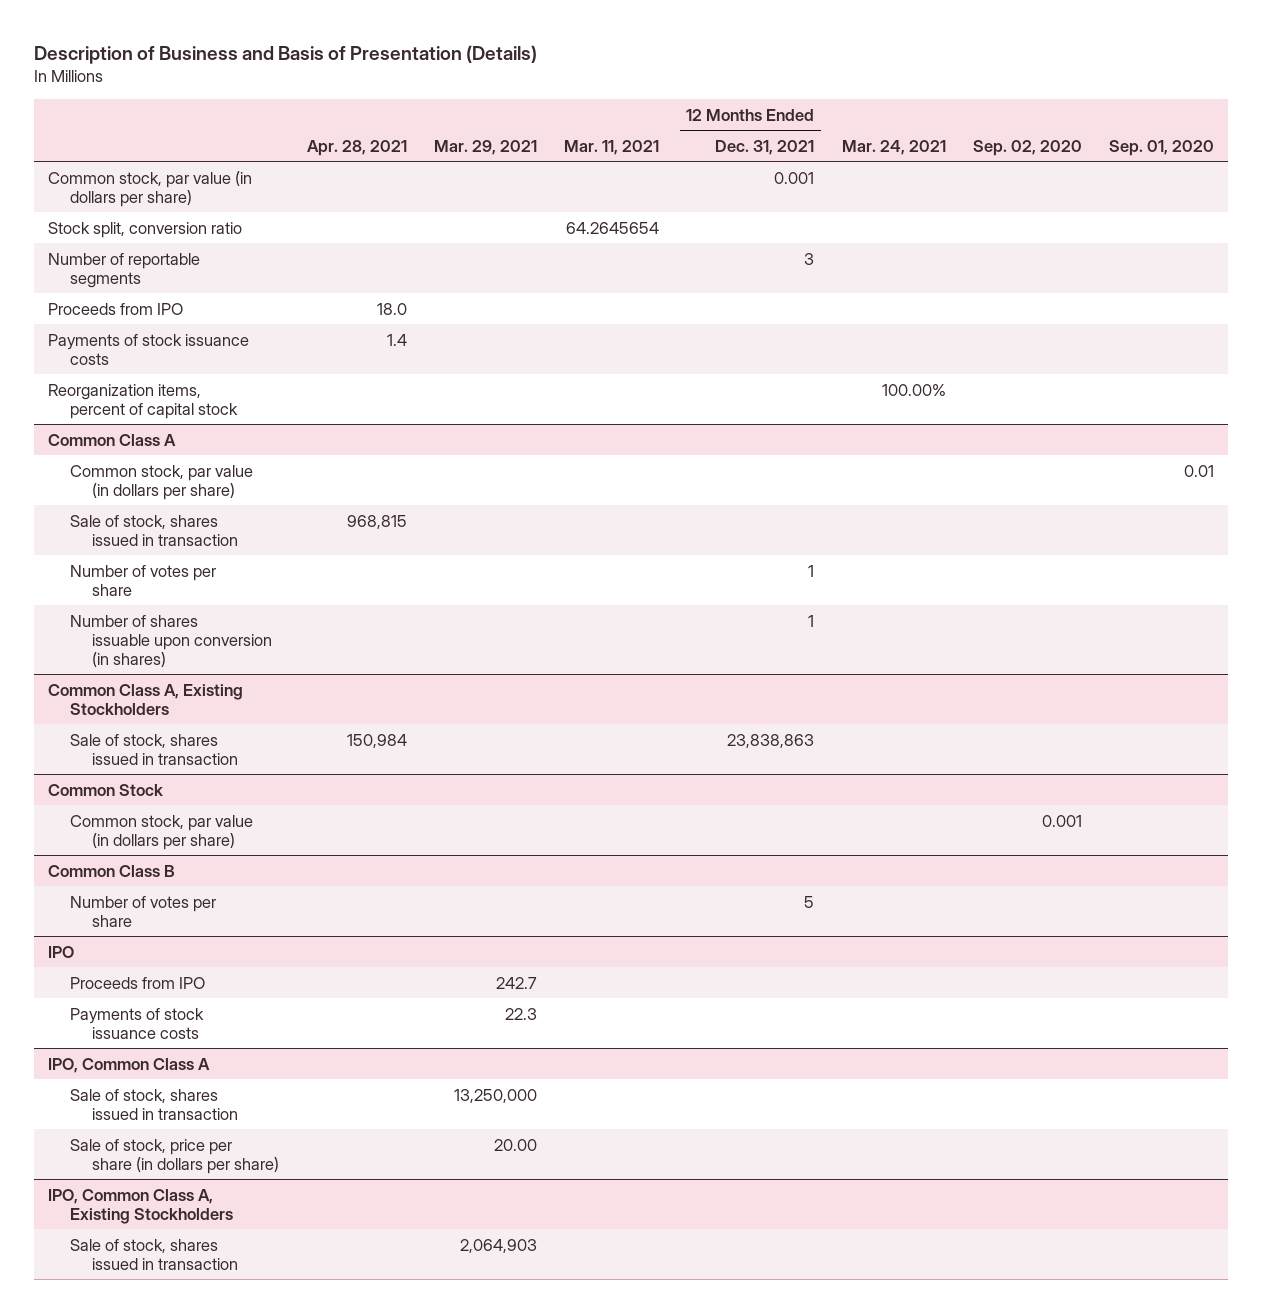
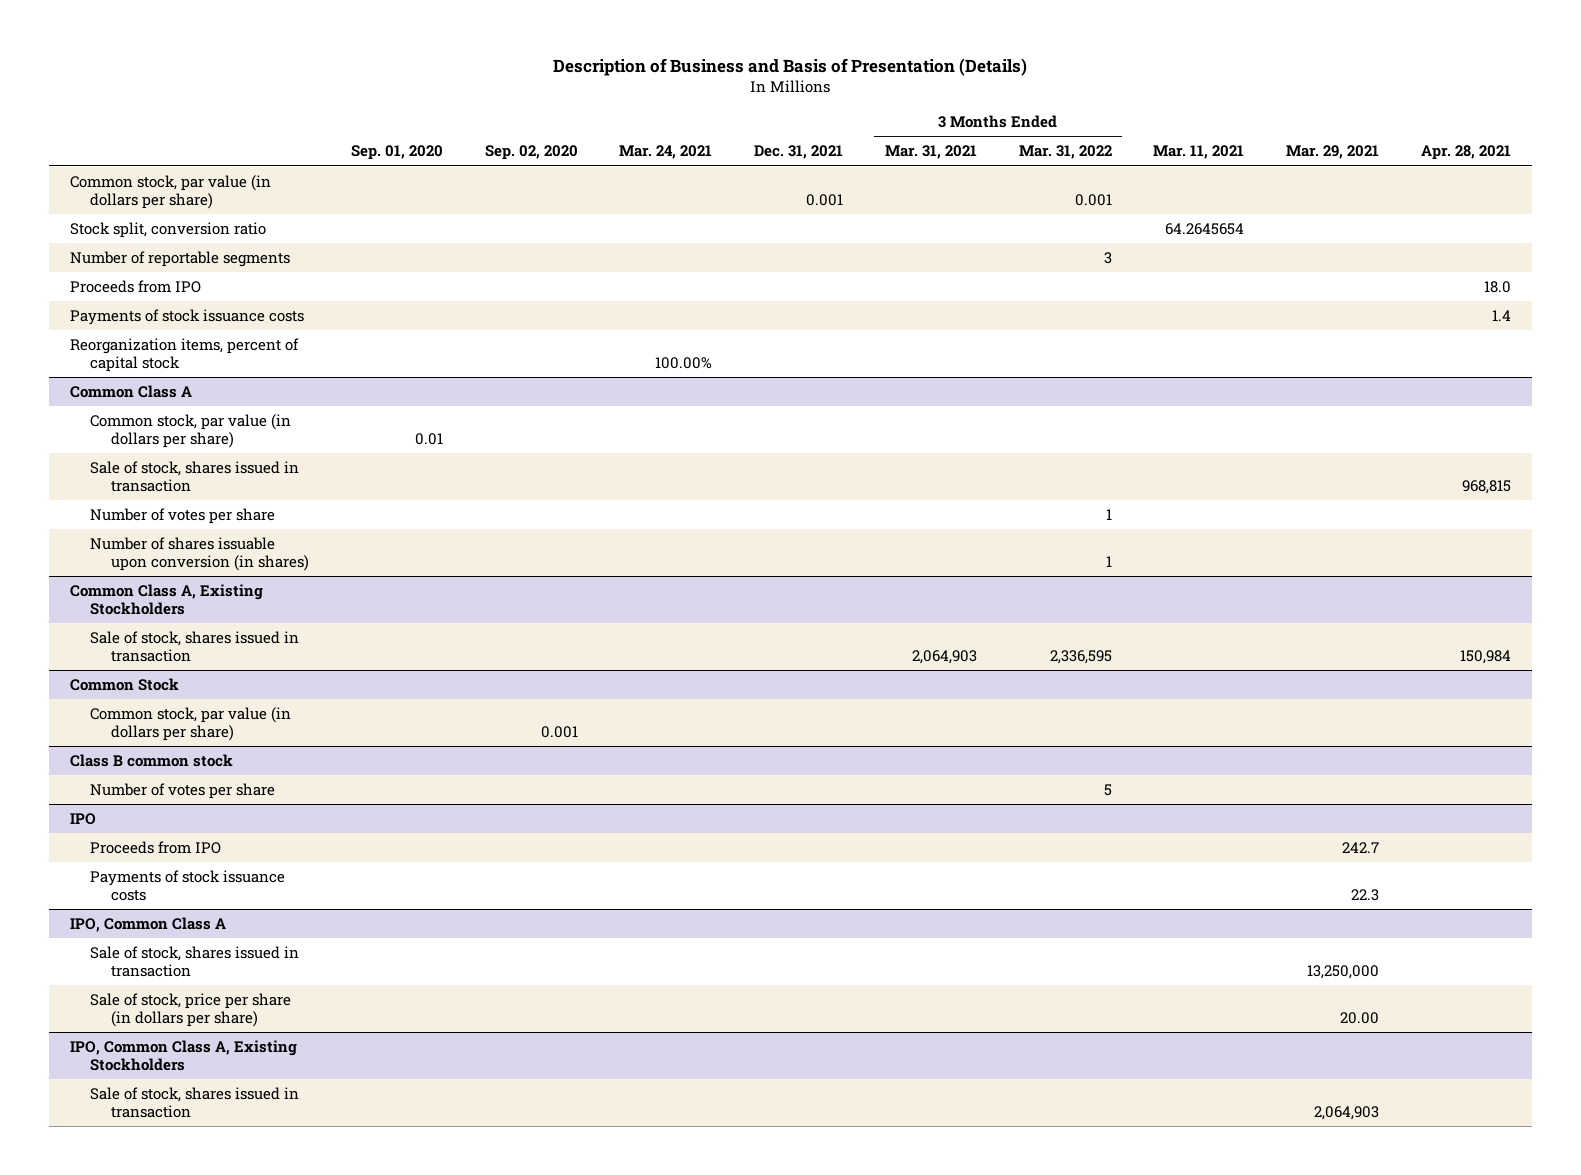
- | Apr. 28, 2021 | Mar. 29, 2021 | Mar. 11, 2021 | 12 Months Ended Dec. 31, 2021 | Mar. 24, 2021 | Sep. 02, 2020 | Sep. 01, 2020
+ | Sep. 01, 2020 | Sep. 02, 2020 | Mar. 24, 2021 | Dec. 31, 2021 | 3 Months Ended Mar. 31, 2021 | 3 Months Ended Mar. 31, 2022 | Mar. 11, 2021 | Mar. 29, 2021 | Apr. 28, 2021
- Common Class B
+ Class B common stock

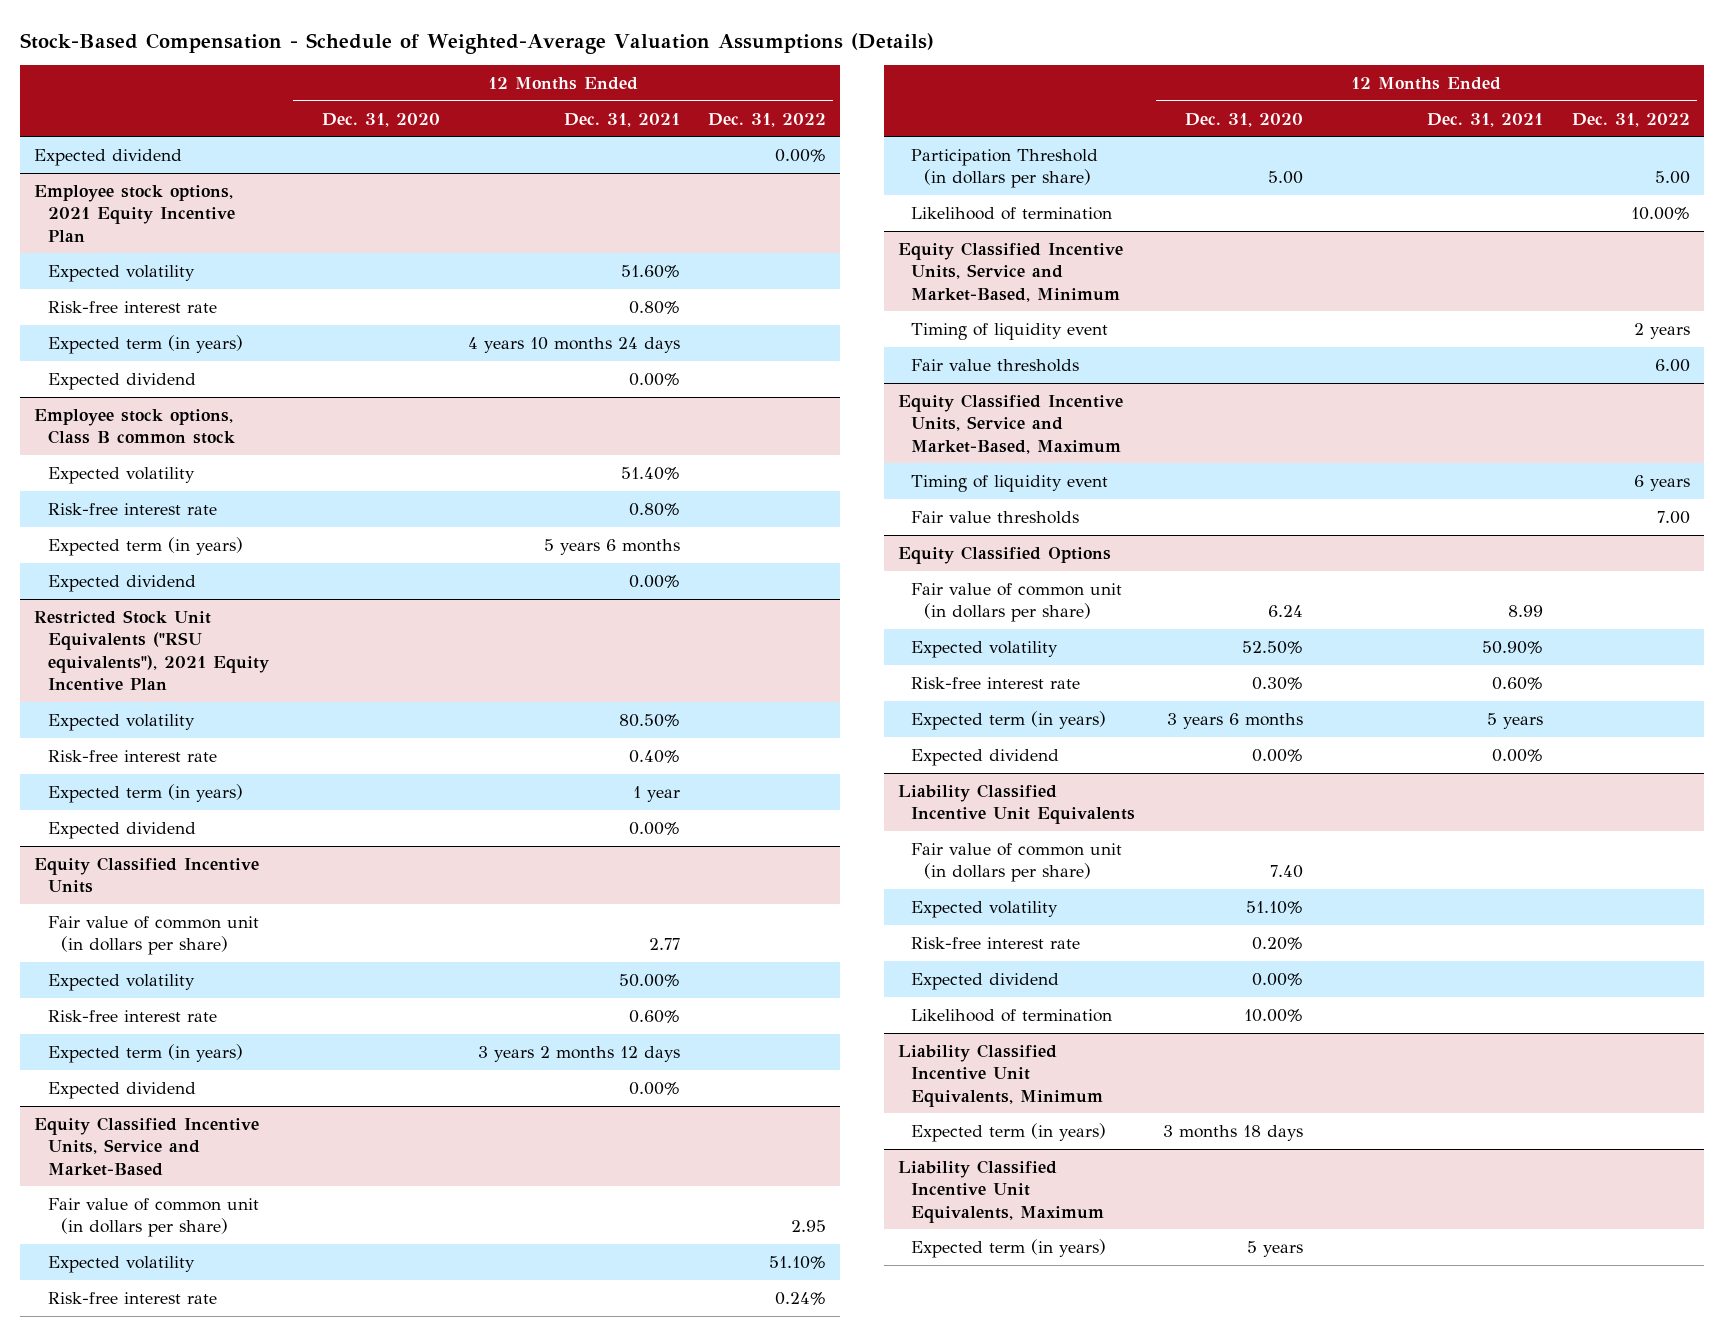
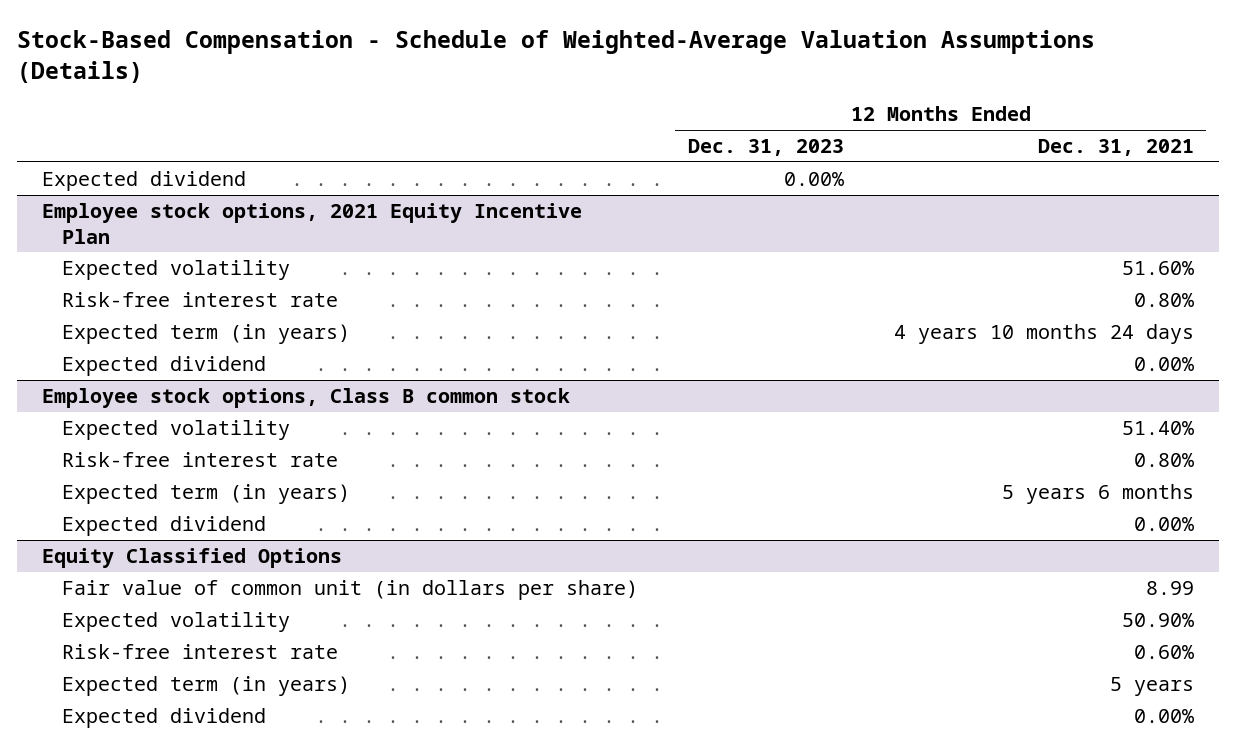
- | 12 Months Ended Dec. 31, 2020 | 12 Months Ended Dec. 31, 2021 | 12 Months Ended Dec. 31, 2022
+ | 12 Months Ended Dec. 31, 2023 | 12 Months Ended Dec. 31, 2021
- Restricted Stock Unit Equivalents ("RSU equivalents"), 2021 Equity Incentive Plan
- Expected volatility | | 80.50% |
- Risk-free interest rate | | 0.40% |
- Expected term (in years) | | 1 year |
- Expected dividend | | 0.00% |
- Equity Classified Incentive Units
- Fair value of common unit (in dollars per share) | | 2.77 |
- Expected volatility | | 50.00% |
- Risk-free interest rate | | 0.60% |
- Expected term (in years) | | 3 years 2 months 12 days |
- Expected dividend | | 0.00% |
- Equity Classified Incentive Units, Service and Market-Based
- Fair value of common unit (in dollars per share) | | | 2.95
- Expected volatility | | | 51.10%
- Risk-free interest rate | | | 0.24%
- Participation Threshold (in dollars per share) | 5.00 | | 5.00
- Likelihood of termination | | | 10.00%
- Equity Classified Incentive Units, Service and Market-Based, Minimum
- Timing of liquidity event | | | 2 years
- Fair value thresholds | | | 6.00
- Equity Classified Incentive Units, Service and Market-Based, Maximum
- Timing of liquidity event | | | 6 years
- Fair value thresholds | | | 7.00
- Liability Classified Incentive Unit Equivalents
- Fair value of common unit (in dollars per share) | 7.40 | |
- Expected volatility | 51.10% | |
- Risk-free interest rate | 0.20% | |
- Expected dividend | 0.00% | |
- Likelihood of termination | 10.00% | |
- Liability Classified Incentive Unit Equivalents, Minimum
- Expected term (in years) | 3 months 18 days | |
- Liability Classified Incentive Unit Equivalents, Maximum
- Expected term (in years) | 5 years | |

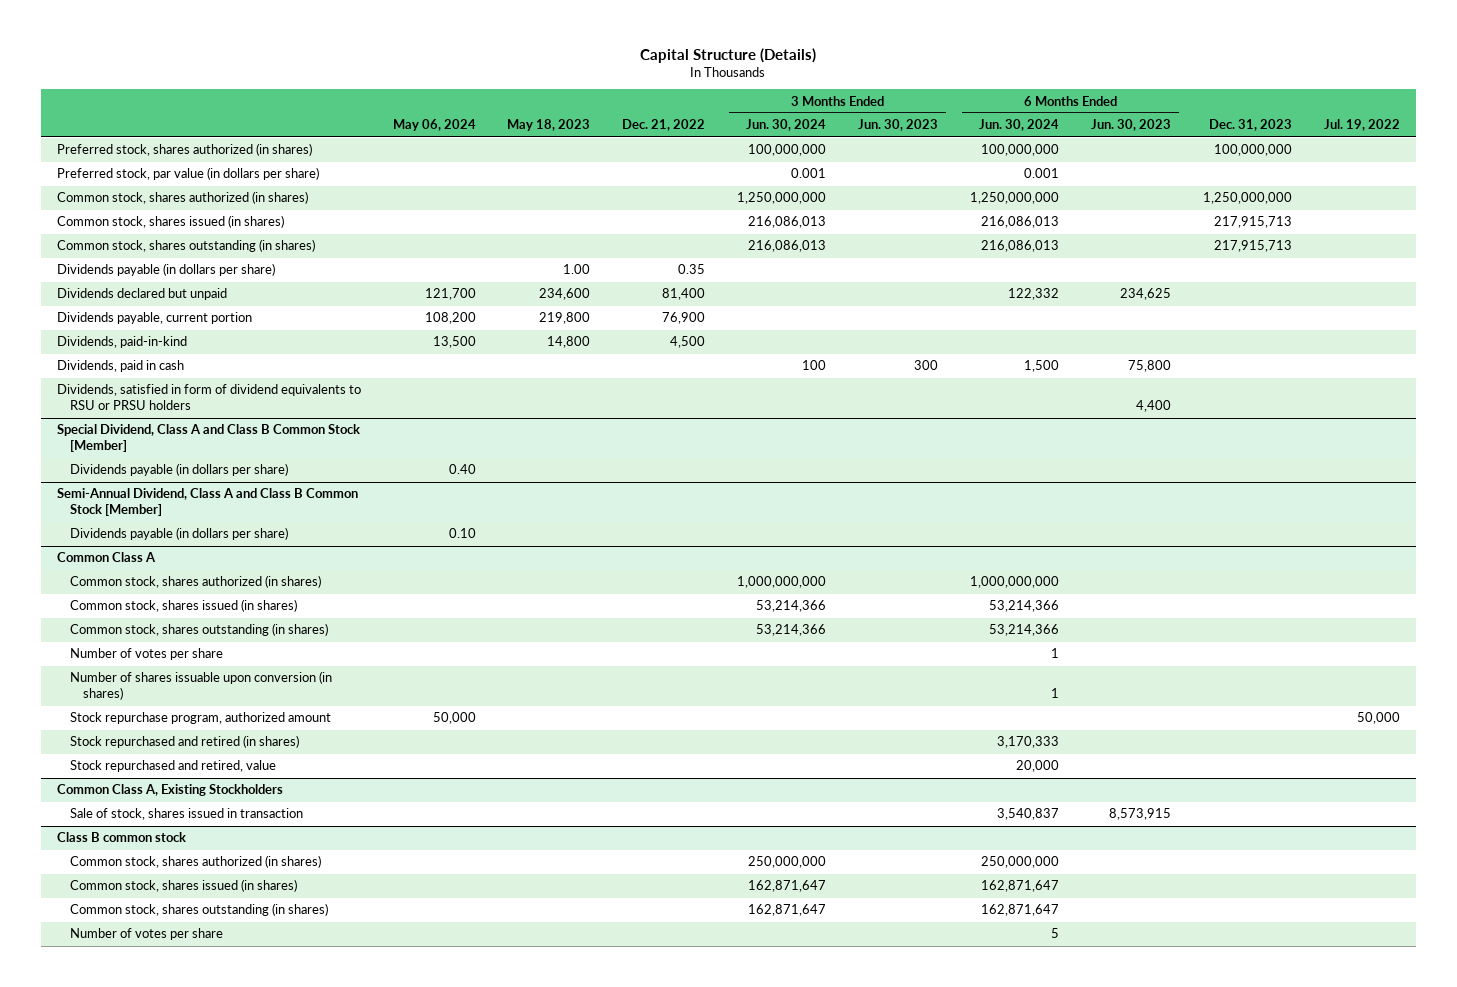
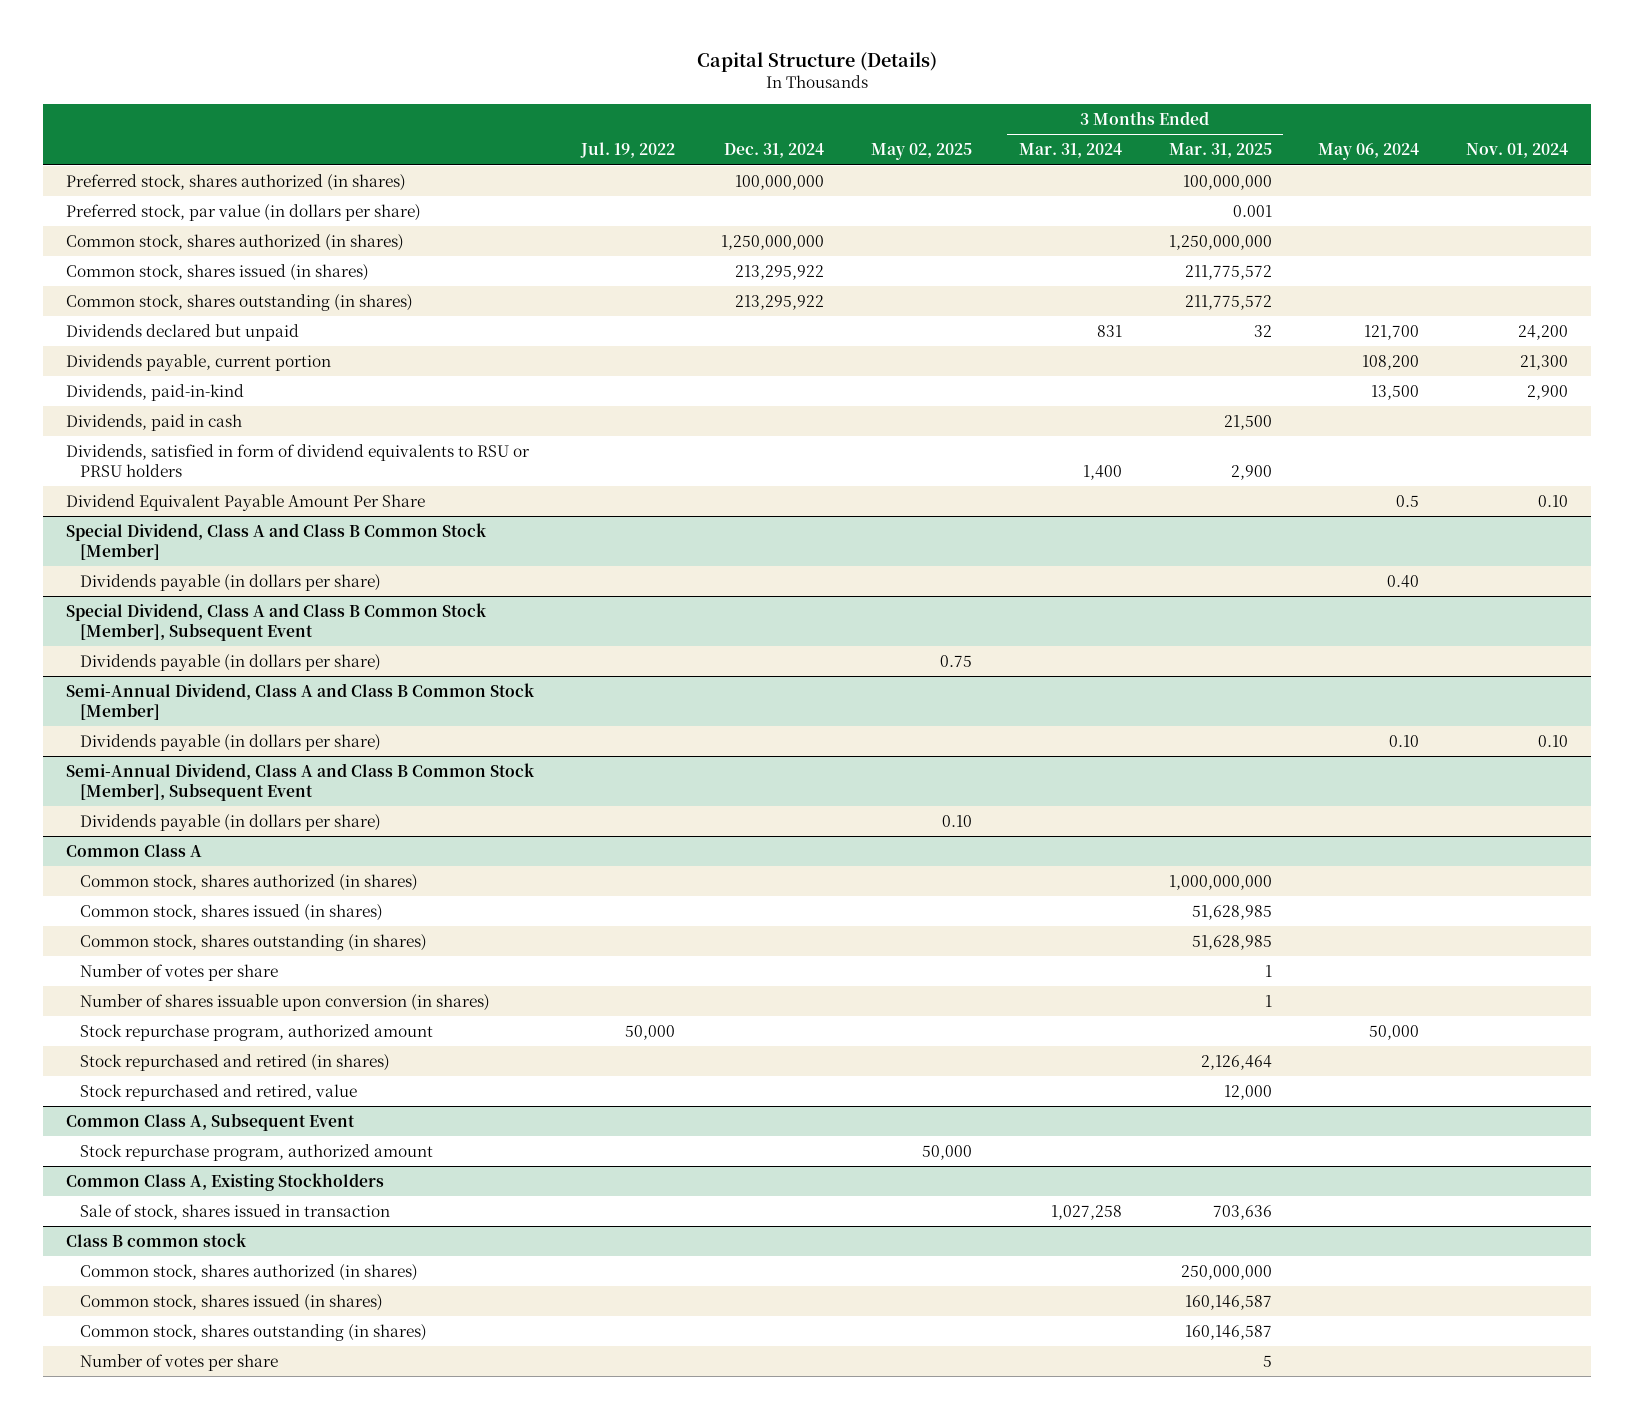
- | May 06, 2024 | May 18, 2023 | Dec. 21, 2022 | 3 Months Ended Jun. 30, 2024 | 3 Months Ended Jun. 30, 2023 | 6 Months Ended Jun. 30, 2024 | 6 Months Ended Jun. 30, 2023 | Dec. 31, 2023 | Jul. 19, 2022
+ | Jul. 19, 2022 | Dec. 31, 2024 | May 02, 2025 | 3 Months Ended Mar. 31, 2024 | 3 Months Ended Mar. 31, 2025 | May 06, 2024 | Nov. 01, 2024
- Dividends payable (in dollars per share) | | 1.00 | 0.35 | | | | | |
+ Dividend Equivalent Payable Amount Per Share | | | | | | 0.5 | 0.10
+ Special Dividend, Class A and Class B Common Stock [Member], Subsequent Event
+ Dividends payable (in dollars per share) | | | 0.75 | | | |
+ Semi-Annual Dividend, Class A and Class B Common Stock [Member], Subsequent Event
+ Dividends payable (in dollars per share) | | | 0.10 | | | |
+ Common Class A, Subsequent Event
+ Stock repurchase program, authorized amount | | | 50,000 | | | |

